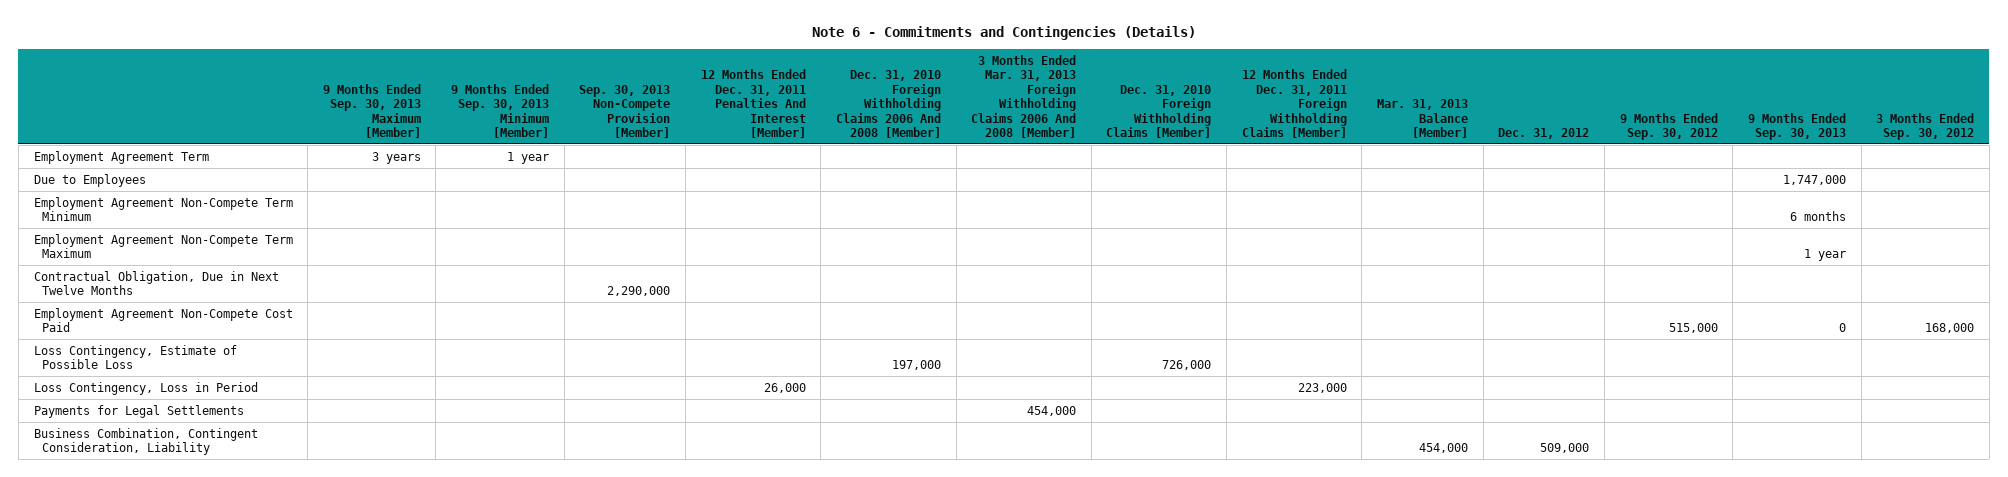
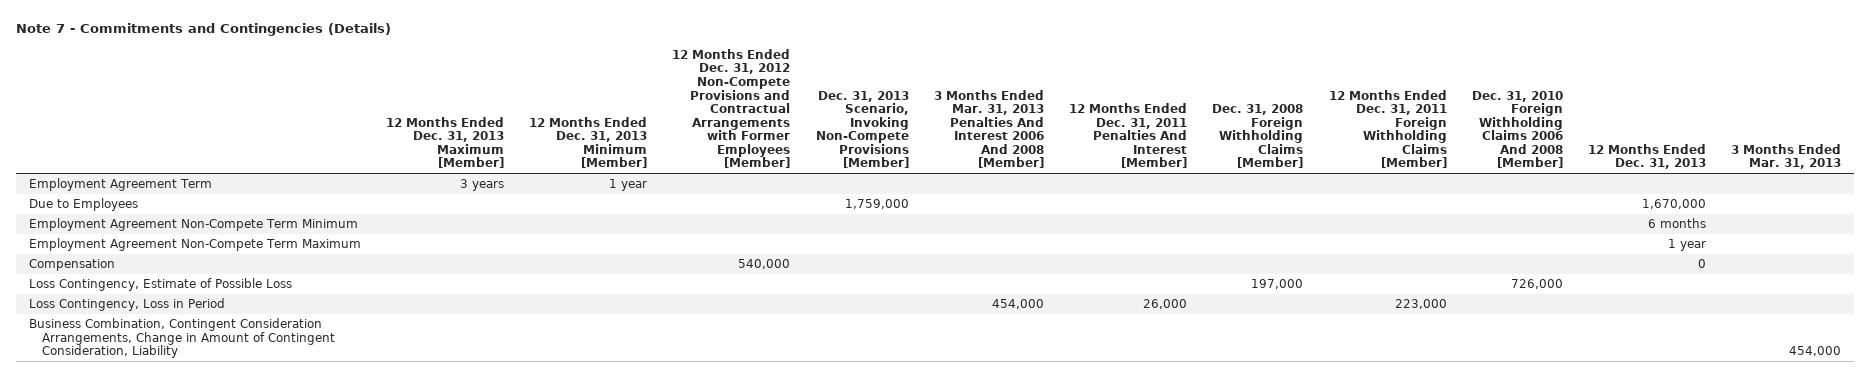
- Note 6 - Commitments and Contingencies (Details)
+ Note 7 - Commitments and Contingencies (Details)
- | 9 Months Ended Sep. 30, 2013 Maximum [Member] | 9 Months Ended Sep. 30, 2013 Minimum [Member] | Sep. 30, 2013 Non-Compete Provision [Member] | 12 Months Ended Dec. 31, 2011 Penalties And Interest [Member] | Dec. 31, 2010 Foreign Withholding Claims 2006 And 2008 [Member] | 3 Months Ended Mar. 31, 2013 Foreign Withholding Claims 2006 And 2008 [Member] | Dec. 31, 2010 Foreign Withholding Claims [Member] | 12 Months Ended Dec. 31, 2011 Foreign Withholding Claims [Member] | Mar. 31, 2013 Balance [Member] | Dec. 31, 2012 | 9 Months Ended Sep. 30, 2012 | 9 Months Ended Sep. 30, 2013 | 3 Months Ended Sep. 30, 2012
+ | 12 Months Ended Dec. 31, 2013 Maximum [Member] | 12 Months Ended Dec. 31, 2013 Minimum [Member] | 12 Months Ended Dec. 31, 2012 Non-Compete Provisions and Contractual Arrangements with Former Employees [Member] | Dec. 31, 2013 Scenario, Invoking Non-Compete Provisions [Member] | 3 Months Ended Mar. 31, 2013 Penalties And Interest 2006 And 2008 [Member] | 12 Months Ended Dec. 31, 2011 Penalties And Interest [Member] | Dec. 31, 2008 Foreign Withholding Claims [Member] | 12 Months Ended Dec. 31, 2011 Foreign Withholding Claims [Member] | Dec. 31, 2010 Foreign Withholding Claims 2006 And 2008 [Member] | 12 Months Ended Dec. 31, 2013 | 3 Months Ended Mar. 31, 2013
- Contractual Obligation, Due in Next Twelve Months | | | 2,290,000 | | | | | | | | | |
- Employment Agreement Non-Compete Cost Paid | | | | | | | | | | | 515,000 | 0 | 168,000
- Loss Contingency, Estimate of Possible Loss | | | | | 197,000 | | 726,000 | | | | | |
+ Compensation | | | 540,000 | | | | | | | 0 |
+ Loss Contingency, Estimate of Possible Loss | | | | | | | 197,000 | | 726,000 | |
- Payments for Legal Settlements | | | | | | 454,000 | | | | | | |
- Business Combination, Contingent Consideration, Liability | | | | | | | | | 454,000 | 509,000 | | |
+ Business Combination, Contingent Consideration Arrangements, Change in Amount of Contingent Consideration, Liability | | | | | | | | | | | 454,000

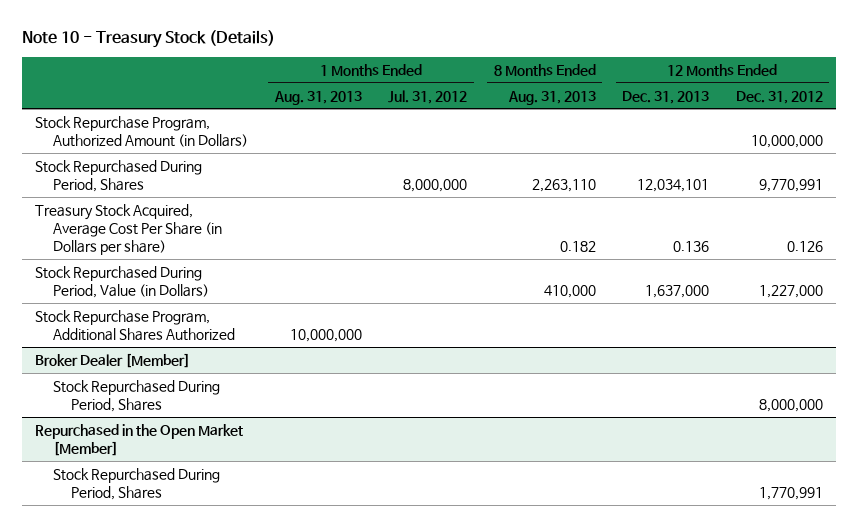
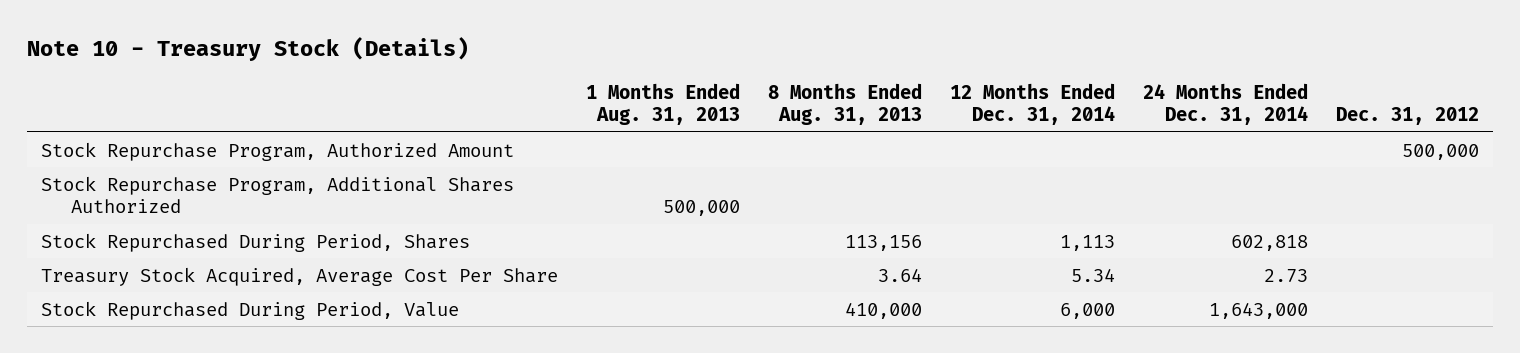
- | 1 Months Ended Aug. 31, 2013 | 1 Months Ended Jul. 31, 2012 | 8 Months Ended Aug. 31, 2013 | 12 Months Ended Dec. 31, 2013 | 12 Months Ended Dec. 31, 2012
+ | 1 Months Ended Aug. 31, 2013 | 8 Months Ended Aug. 31, 2013 | 12 Months Ended Dec. 31, 2014 | 24 Months Ended Dec. 31, 2014 | Dec. 31, 2012
- Stock Repurchase Program, Authorized Amount (in Dollars) | | | | | 10,000,000
- Stock Repurchased During Period, Shares | | 8,000,000 | 2,263,110 | 12,034,101 | 9,770,991
- Treasury Stock Acquired, Average Cost Per Share (in Dollars per share) | | | 0.182 | 0.136 | 0.126
- Stock Repurchased During Period, Value (in Dollars) | | | 410,000 | 1,637,000 | 1,227,000
- Stock Repurchase Program, Additional Shares Authorized | 10,000,000 | | | |
- Broker Dealer [Member]
- Stock Repurchased During Period, Shares | | | | | 8,000,000
- Repurchased in the Open Market [Member]
- Stock Repurchased During Period, Shares | | | | | 1,770,991
+ Stock Repurchase Program, Authorized Amount | | | | | 500,000
+ Stock Repurchase Program, Additional Shares Authorized | 500,000 | | | |
+ Stock Repurchased During Period, Shares | | 113,156 | 1,113 | 602,818 |
+ Treasury Stock Acquired, Average Cost Per Share | | 3.64 | 5.34 | 2.73 |
+ Stock Repurchased During Period, Value | | 410,000 | 6,000 | 1,643,000 |

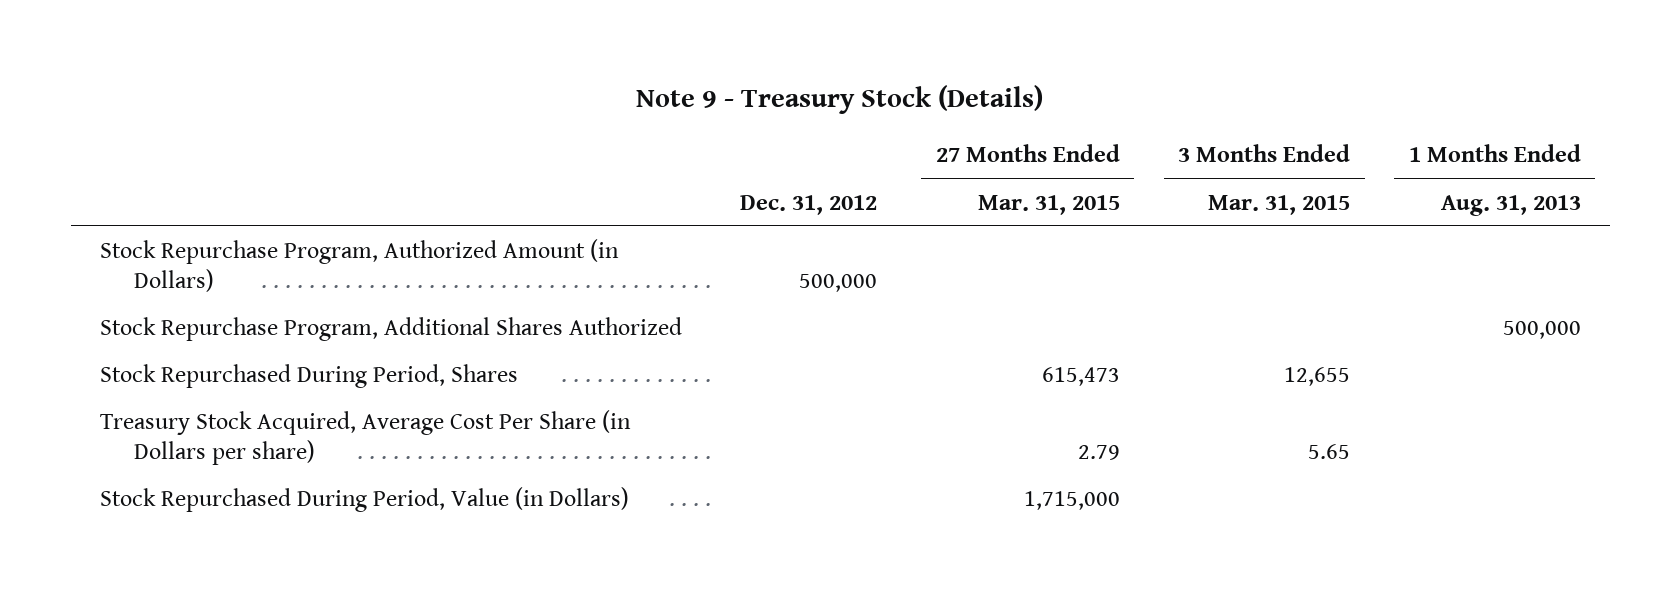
- Note 10 - Treasury Stock (Details)
+ Note 9 - Treasury Stock (Details)
- | 1 Months Ended Aug. 31, 2013 | 8 Months Ended Aug. 31, 2013 | 12 Months Ended Dec. 31, 2014 | 24 Months Ended Dec. 31, 2014 | Dec. 31, 2012
+ | Dec. 31, 2012 | 27 Months Ended Mar. 31, 2015 | 3 Months Ended Mar. 31, 2015 | 1 Months Ended Aug. 31, 2013
- Stock Repurchase Program, Authorized Amount | | | | | 500,000
+ Stock Repurchase Program, Authorized Amount (in Dollars) | 500,000 | | |
- Treasury Stock Acquired, Average Cost Per Share | | 3.64 | 5.34 | 2.73 |
- Stock Repurchased During Period, Value | | 410,000 | 6,000 | 1,643,000 |
+ Treasury Stock Acquired, Average Cost Per Share (in Dollars per share) | | 2.79 | 5.65 |
+ Stock Repurchased During Period, Value (in Dollars) | | 1,715,000 | |

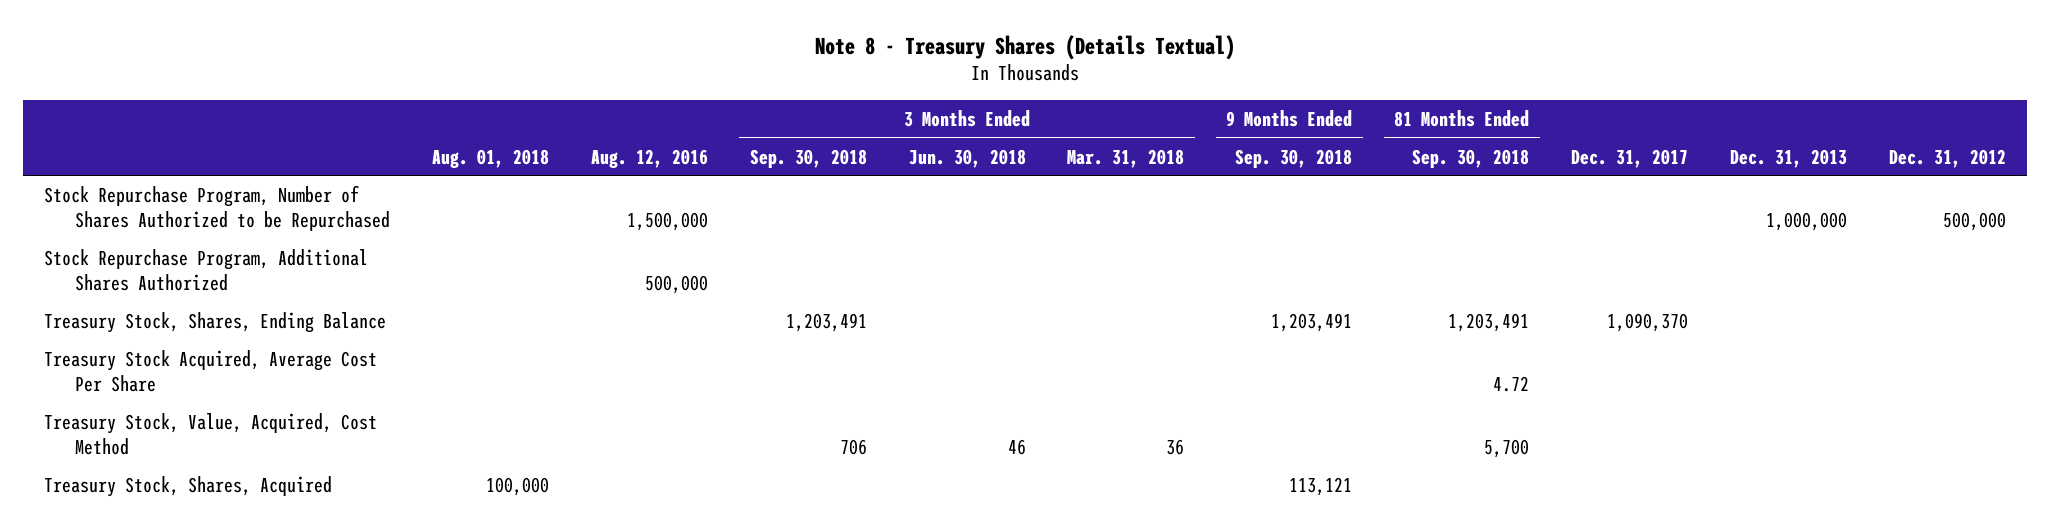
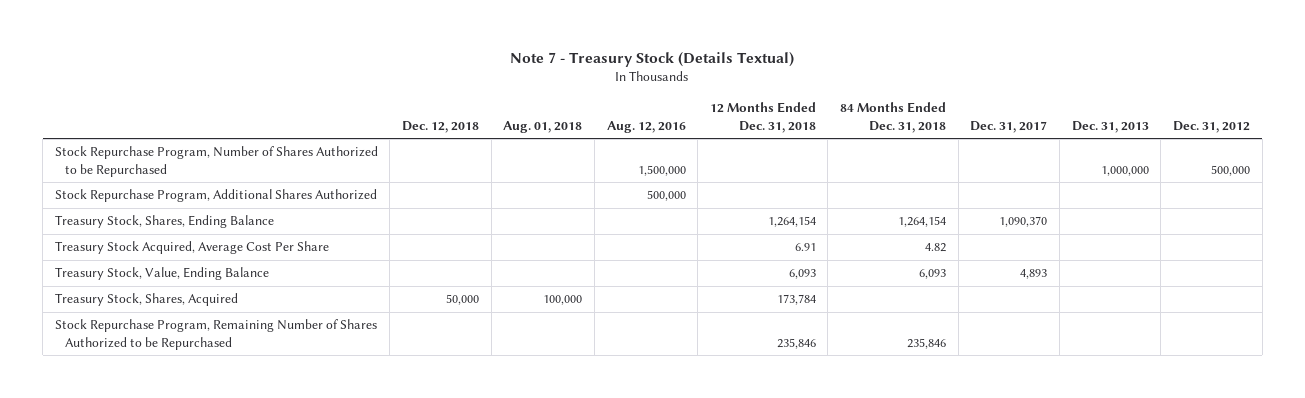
- Note 8 - Treasury Shares (Details Textual)
+ Note 7 - Treasury Stock (Details Textual)
- | Aug. 01, 2018 | Aug. 12, 2016 | 3 Months Ended Sep. 30, 2018 | 3 Months Ended Jun. 30, 2018 | 3 Months Ended Mar. 31, 2018 | 9 Months Ended Sep. 30, 2018 | 81 Months Ended Sep. 30, 2018 | Dec. 31, 2017 | Dec. 31, 2013 | Dec. 31, 2012
+ | Dec. 12, 2018 | Aug. 01, 2018 | Aug. 12, 2016 | 12 Months Ended Dec. 31, 2018 | 84 Months Ended Dec. 31, 2018 | Dec. 31, 2017 | Dec. 31, 2013 | Dec. 31, 2012
- Treasury Stock, Value, Acquired, Cost Method | | | 706 | 46 | 36 | | 5,700 | | |
+ Treasury Stock, Value, Ending Balance | | | | 6,093 | 6,093 | 4,893 | |
+ Stock Repurchase Program, Remaining Number of Shares Authorized to be Repurchased | | | | 235,846 | 235,846 | | |

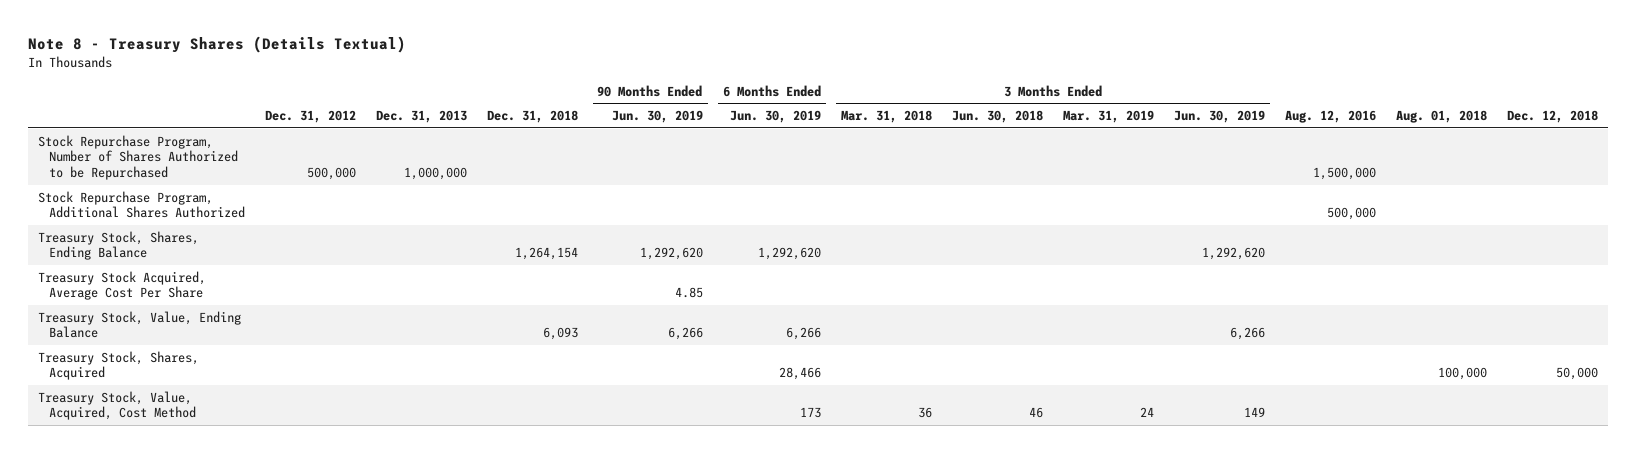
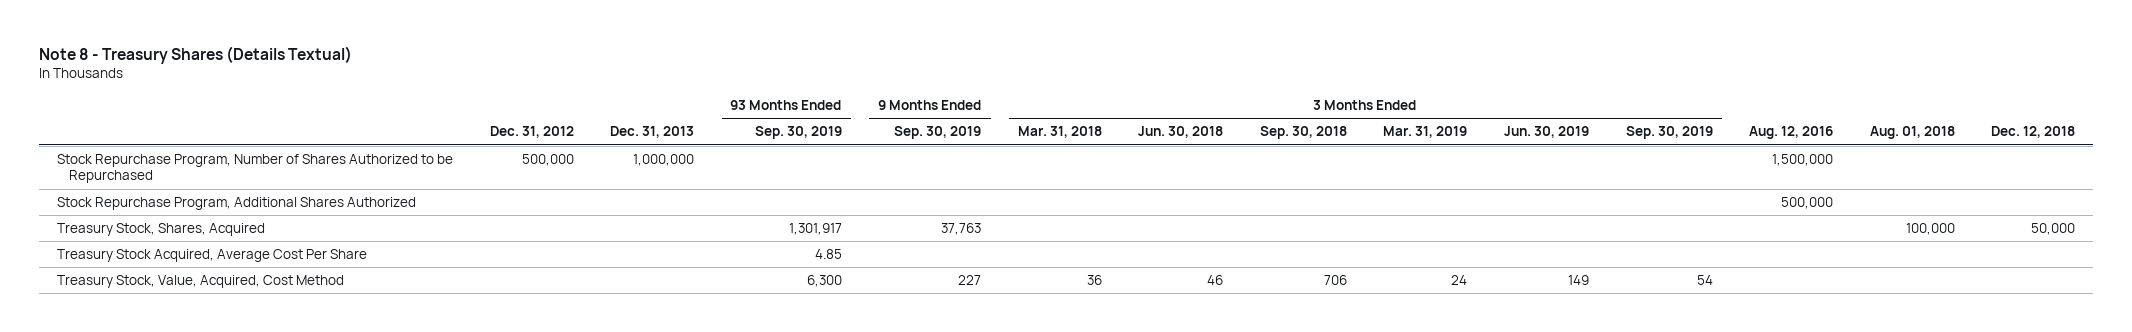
- | Dec. 31, 2012 | Dec. 31, 2013 | Dec. 31, 2018 | 90 Months Ended Jun. 30, 2019 | 6 Months Ended Jun. 30, 2019 | 3 Months Ended Mar. 31, 2018 | 3 Months Ended Jun. 30, 2018 | 3 Months Ended Mar. 31, 2019 | 3 Months Ended Jun. 30, 2019 | Aug. 12, 2016 | Aug. 01, 2018 | Dec. 12, 2018
+ | Dec. 31, 2012 | Dec. 31, 2013 | 93 Months Ended Sep. 30, 2019 | 9 Months Ended Sep. 30, 2019 | 3 Months Ended Mar. 31, 2018 | 3 Months Ended Jun. 30, 2018 | 3 Months Ended Sep. 30, 2018 | 3 Months Ended Mar. 31, 2019 | 3 Months Ended Jun. 30, 2019 | 3 Months Ended Sep. 30, 2019 | Aug. 12, 2016 | Aug. 01, 2018 | Dec. 12, 2018
- Treasury Stock, Shares, Ending Balance | | | 1,264,154 | 1,292,620 | 1,292,620 | | | | 1,292,620 | | |
- Treasury Stock, Value, Ending Balance | | | 6,093 | 6,266 | 6,266 | | | | 6,266 | | |
moved down: Treasury Stock Acquired, Average Cost Per Share | | | 4.85 | | | | | | | | | |

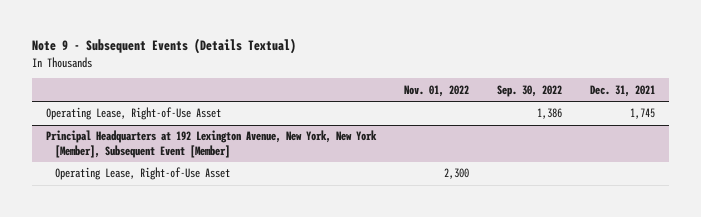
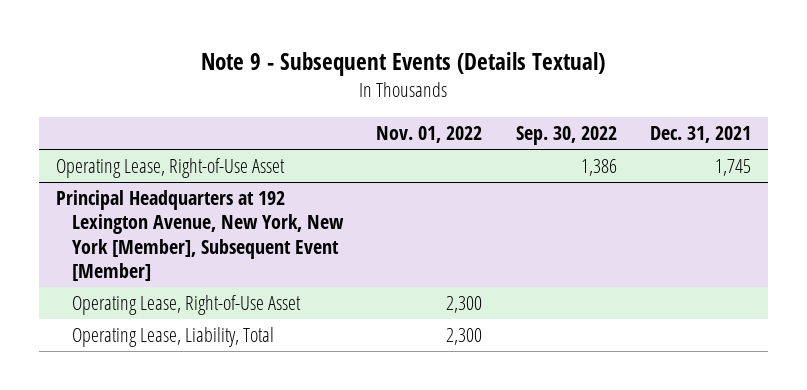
@ Principal Headquarters at 192 Lexington Avenue, New York, New York [Member], Subsequent Event [Member]
+ Operating Lease, Liability, Total | 2,300 | |

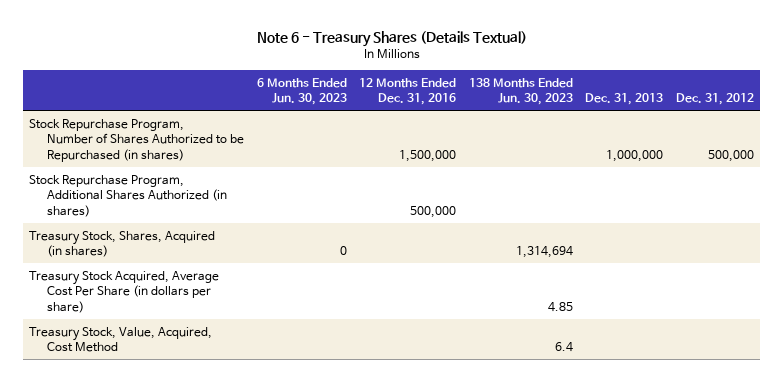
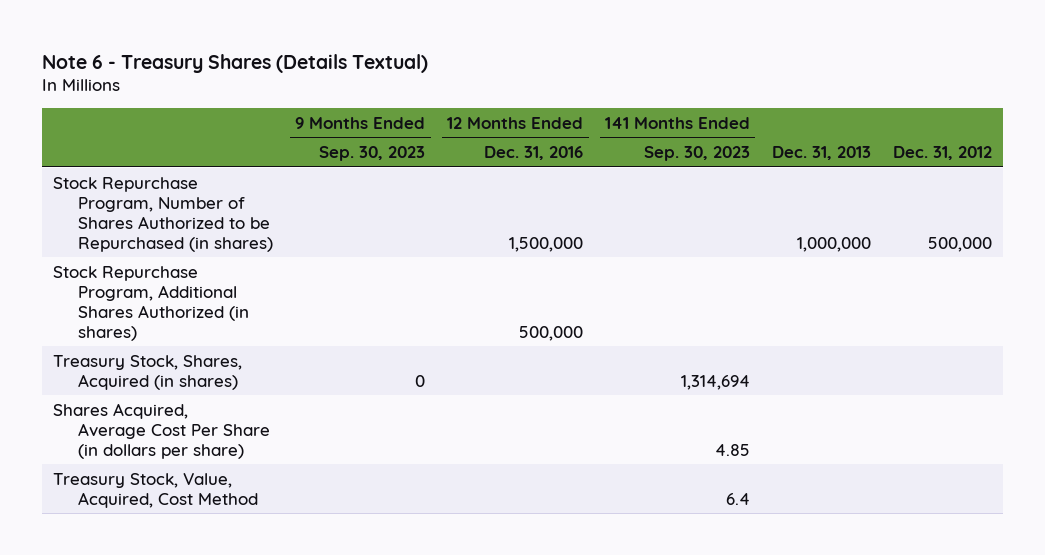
- | 6 Months Ended Jun. 30, 2023 | 12 Months Ended Dec. 31, 2016 | 138 Months Ended Jun. 30, 2023 | Dec. 31, 2013 | Dec. 31, 2012
+ | 9 Months Ended Sep. 30, 2023 | 12 Months Ended Dec. 31, 2016 | 141 Months Ended Sep. 30, 2023 | Dec. 31, 2013 | Dec. 31, 2012
- Treasury Stock Acquired, Average Cost Per Share (in dollars per share) | | | 4.85 | |
+ Shares Acquired, Average Cost Per Share (in dollars per share) | | | 4.85 | |

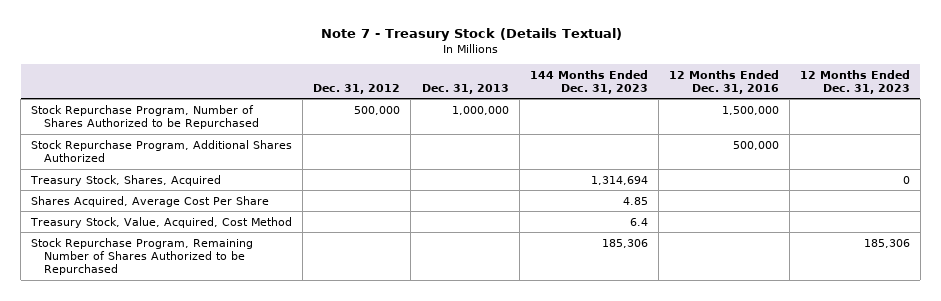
- Note 6 - Treasury Shares (Details Textual)
+ Note 7 - Treasury Stock (Details Textual)
- | 9 Months Ended Sep. 30, 2023 | 12 Months Ended Dec. 31, 2016 | 141 Months Ended Sep. 30, 2023 | Dec. 31, 2013 | Dec. 31, 2012
+ | Dec. 31, 2012 | Dec. 31, 2013 | 144 Months Ended Dec. 31, 2023 | 12 Months Ended Dec. 31, 2016 | 12 Months Ended Dec. 31, 2023
- Stock Repurchase Program, Number of Shares Authorized to be Repurchased (in shares) | | 1,500,000 | | 1,000,000 | 500,000
- Stock Repurchase Program, Additional Shares Authorized (in shares) | | 500,000 | | |
- Treasury Stock, Shares, Acquired (in shares) | 0 | | 1,314,694 | |
- Shares Acquired, Average Cost Per Share (in dollars per share) | | | 4.85 | |
+ Stock Repurchase Program, Number of Shares Authorized to be Repurchased | 500,000 | 1,000,000 | | 1,500,000 |
+ Stock Repurchase Program, Additional Shares Authorized | | | | 500,000 |
+ Treasury Stock, Shares, Acquired | | | 1,314,694 | | 0
+ Shares Acquired, Average Cost Per Share | | | 4.85 | |
+ Stock Repurchase Program, Remaining Number of Shares Authorized to be Repurchased | | | 185,306 | | 185,306

